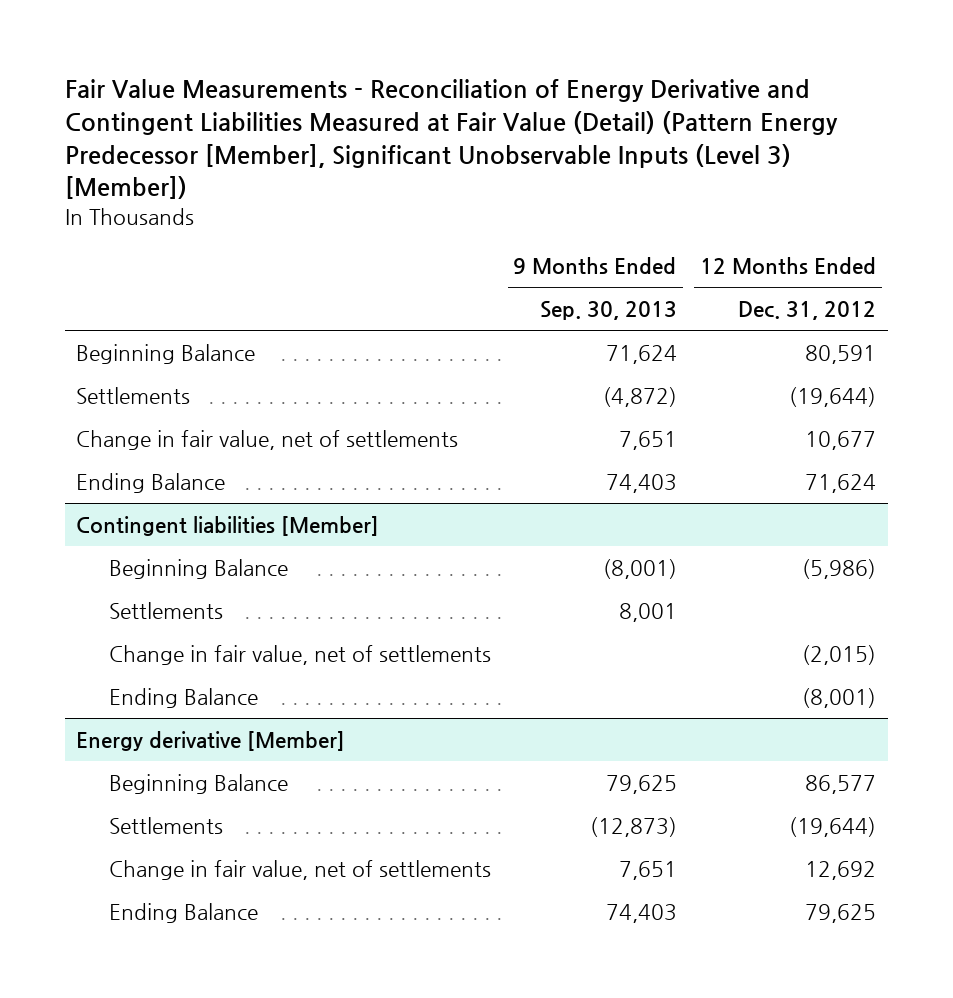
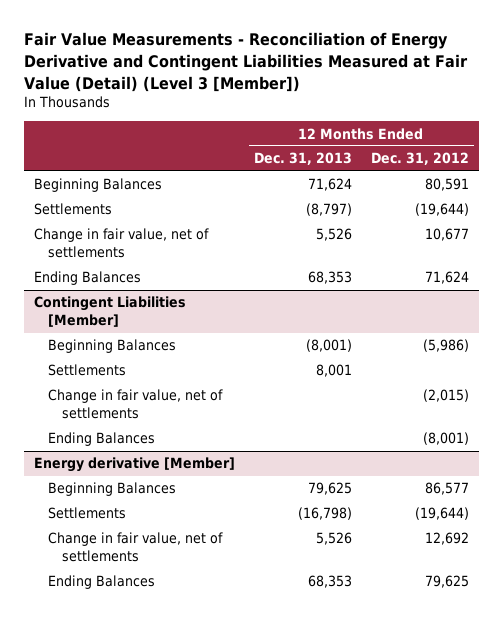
- Fair Value Measurements - Reconciliation of Energy Derivative and Contingent Liabilities Measured at Fair Value (Detail) (Pattern Energy Predecessor [Member], Significant Unobservable Inputs (Level 3) [Member])
+ Fair Value Measurements - Reconciliation of Energy Derivative and Contingent Liabilities Measured at Fair Value (Detail) (Level 3 [Member])
- | 9 Months Ended Sep. 30, 2013 | 12 Months Ended Dec. 31, 2012
+ | 12 Months Ended Dec. 31, 2013 | 12 Months Ended Dec. 31, 2012
- Beginning Balance | 71,624 | 80,591
+ Beginning Balances | 71,624 | 80,591
- Ending Balance | 74,403 | 71,624
- Contingent liabilities [Member]
- Beginning Balance | (8,001) | (5,986)
+ Ending Balances | 68,353 | 71,624
+ Contingent Liabilities [Member]
+ Beginning Balances | (8,001) | (5,986)
- Ending Balance | | (8,001)
+ Ending Balances | | (8,001)
@ Energy derivative [Member]
- Beginning Balance | 79,625 | 86,577
+ Beginning Balances | 79,625 | 86,577
- Ending Balance | 74,403 | 79,625
+ Ending Balances | 68,353 | 79,625

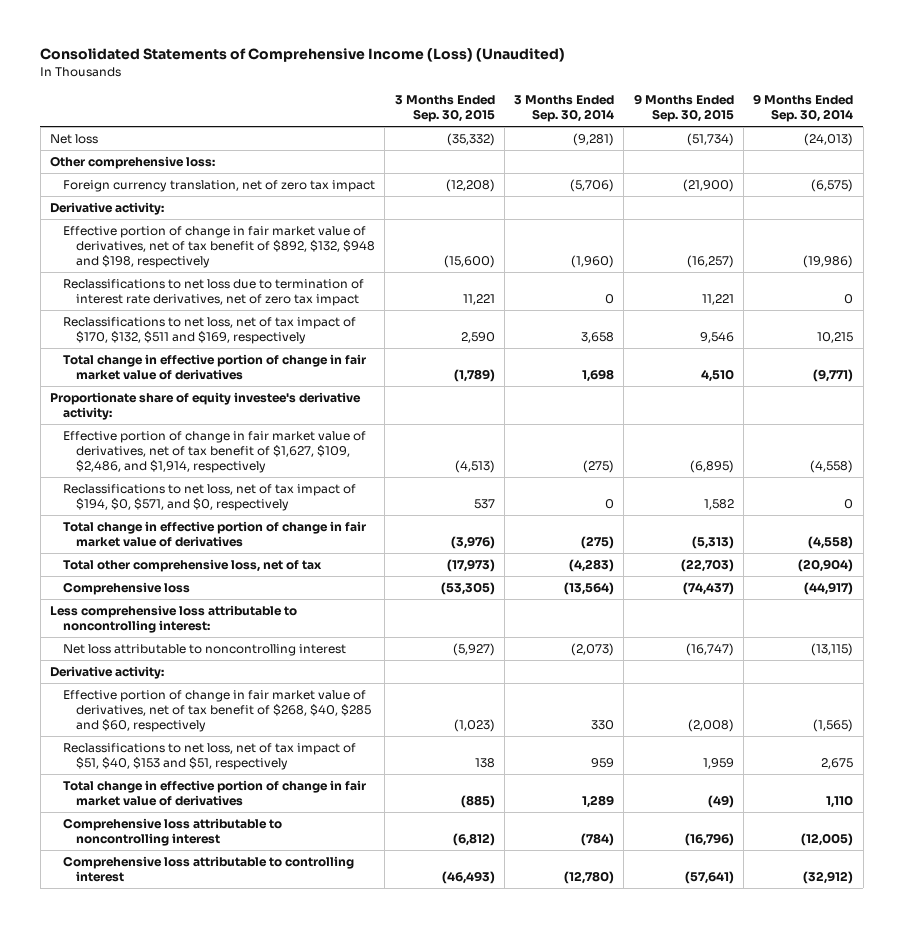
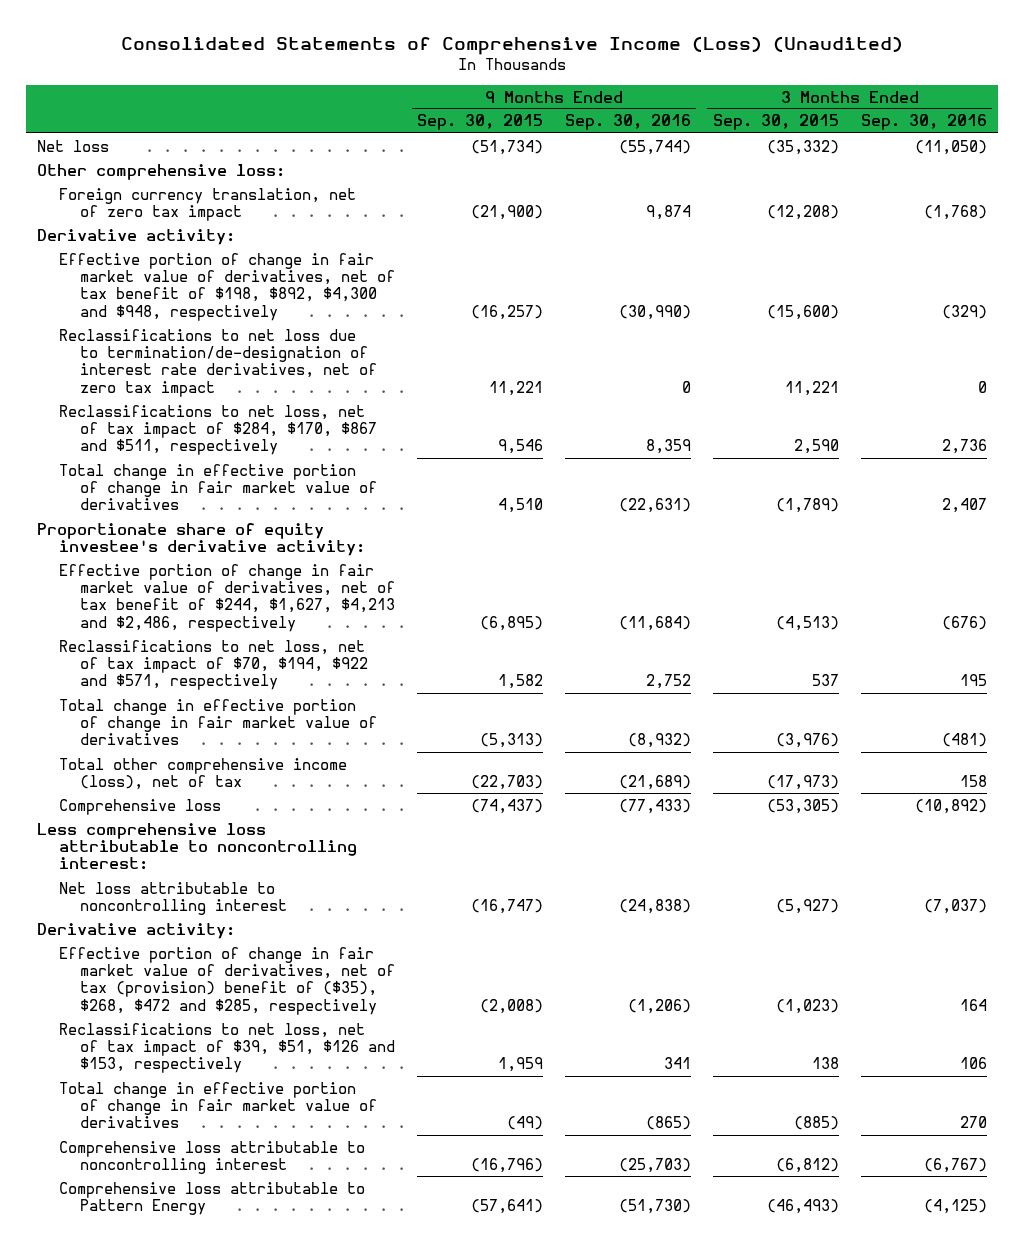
- | 3 Months Ended Sep. 30, 2015 | 3 Months Ended Sep. 30, 2014 | 9 Months Ended Sep. 30, 2015 | 9 Months Ended Sep. 30, 2014
+ | 9 Months Ended Sep. 30, 2015 | 9 Months Ended Sep. 30, 2016 | 3 Months Ended Sep. 30, 2015 | 3 Months Ended Sep. 30, 2016
- Effective portion of change in fair market value of derivatives, net of tax benefit of $892, $132, $948 and $198, respectively | (15,600) | (1,960) | (16,257) | (19,986)
- Reclassifications to net loss due to termination of interest rate derivatives, net of zero tax impact | 11,221 | 0 | 11,221 | 0
- Reclassifications to net loss, net of tax impact of $170, $132, $511 and $169, respectively | 2,590 | 3,658 | 9,546 | 10,215
+ Effective portion of change in fair market value of derivatives, net of tax benefit of $198, $892, $4,300 and $948, respectively | (16,257) | (30,990) | (15,600) | (329)
+ Reclassifications to net loss due to termination/de-designation of interest rate derivatives, net of zero tax impact | 11,221 | 0 | 11,221 | 0
+ Reclassifications to net loss, net of tax impact of $284, $170, $867 and $511, respectively | 9,546 | 8,359 | 2,590 | 2,736
- Effective portion of change in fair market value of derivatives, net of tax benefit of $1,627, $109, $2,486, and $1,914, respectively | (4,513) | (275) | (6,895) | (4,558)
- Reclassifications to net loss, net of tax impact of $194, $0, $571, and $0, respectively | 537 | 0 | 1,582 | 0
+ Effective portion of change in fair market value of derivatives, net of tax benefit of $244, $1,627, $4,213 and $2,486, respectively | (6,895) | (11,684) | (4,513) | (676)
+ Reclassifications to net loss, net of tax impact of $70, $194, $922 and $571, respectively | 1,582 | 2,752 | 537 | 195
- Total other comprehensive loss, net of tax | (17,973) | (4,283) | (22,703) | (20,904)
+ Total other comprehensive income (loss), net of tax | (22,703) | (21,689) | (17,973) | 158
- Effective portion of change in fair market value of derivatives, net of tax benefit of $268, $40, $285 and $60, respectively | (1,023) | 330 | (2,008) | (1,565)
- Reclassifications to net loss, net of tax impact of $51, $40, $153 and $51, respectively | 138 | 959 | 1,959 | 2,675
+ Effective portion of change in fair market value of derivatives, net of tax (provision) benefit of ($35), $268, $472 and $285, respectively | (2,008) | (1,206) | (1,023) | 164
+ Reclassifications to net loss, net of tax impact of $39, $51, $126 and $153, respectively | 1,959 | 341 | 138 | 106
- Comprehensive loss attributable to controlling interest | (46,493) | (12,780) | (57,641) | (32,912)
+ Comprehensive loss attributable to Pattern Energy | (57,641) | (51,730) | (46,493) | (4,125)

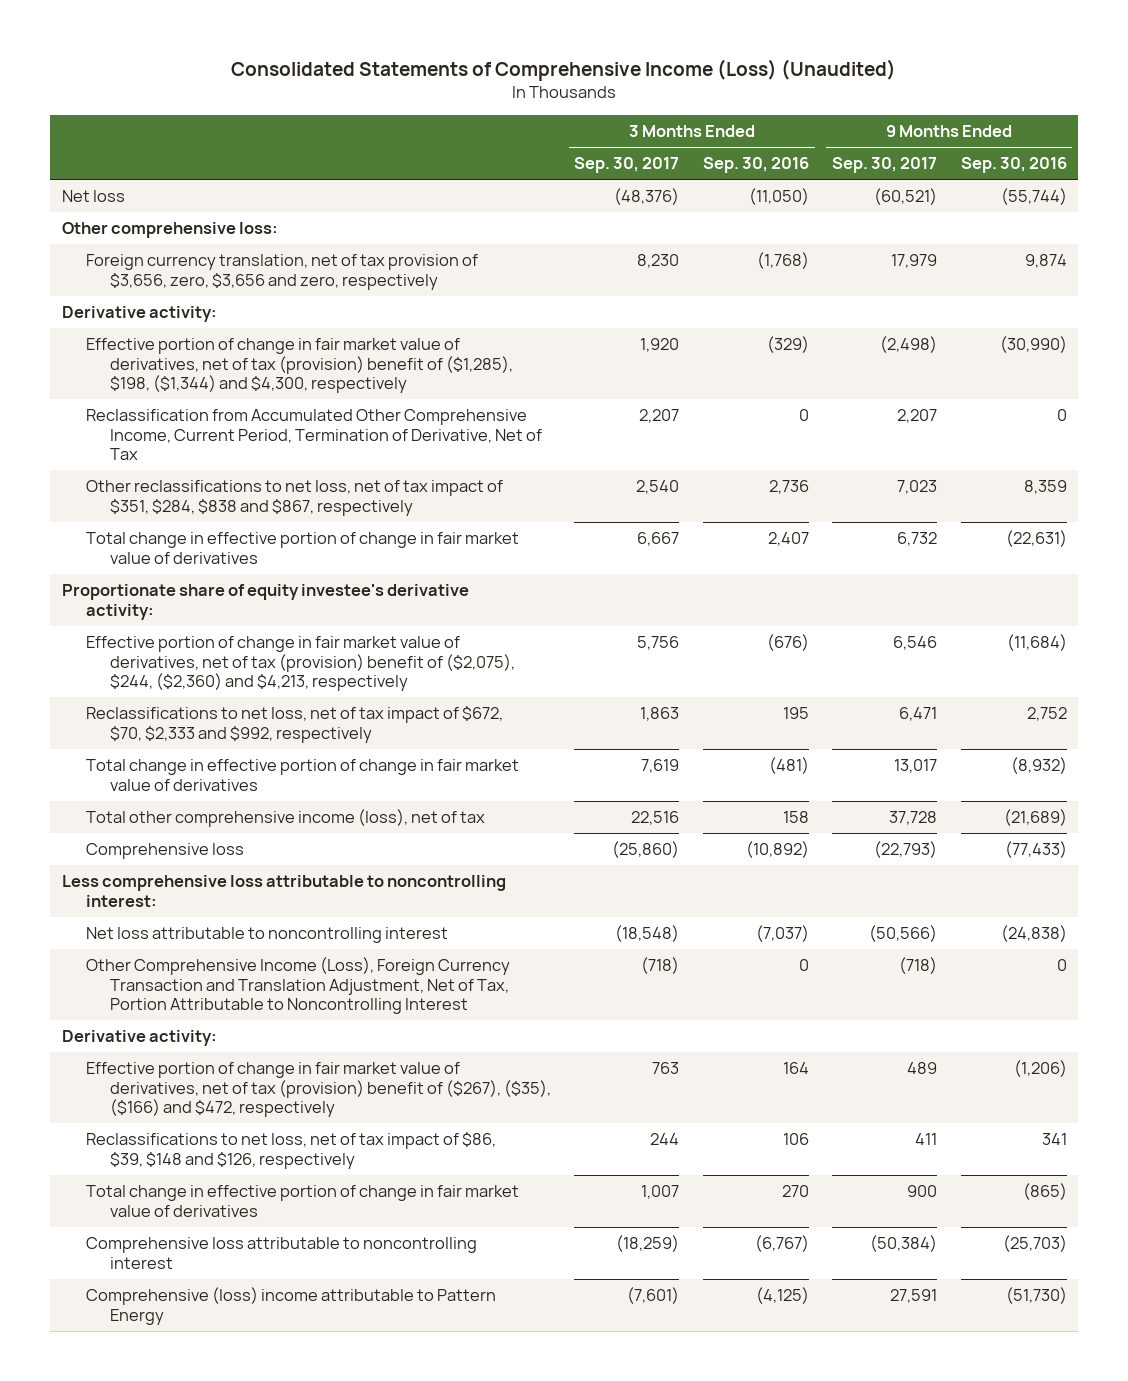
- | 9 Months Ended Sep. 30, 2015 | 9 Months Ended Sep. 30, 2016 | 3 Months Ended Sep. 30, 2015 | 3 Months Ended Sep. 30, 2016
+ | 3 Months Ended Sep. 30, 2017 | 3 Months Ended Sep. 30, 2016 | 9 Months Ended Sep. 30, 2017 | 9 Months Ended Sep. 30, 2016
- Foreign currency translation, net of zero tax impact | (21,900) | 9,874 | (12,208) | (1,768)
+ Foreign currency translation, net of tax provision of $3,656, zero, $3,656 and zero, respectively | 8,230 | (1,768) | 17,979 | 9,874
- Effective portion of change in fair market value of derivatives, net of tax benefit of $198, $892, $4,300 and $948, respectively | (16,257) | (30,990) | (15,600) | (329)
- Reclassifications to net loss due to termination/de-designation of interest rate derivatives, net of zero tax impact | 11,221 | 0 | 11,221 | 0
- Reclassifications to net loss, net of tax impact of $284, $170, $867 and $511, respectively | 9,546 | 8,359 | 2,590 | 2,736
+ Effective portion of change in fair market value of derivatives, net of tax (provision) benefit of ($1,285), $198, ($1,344) and $4,300, respectively | 1,920 | (329) | (2,498) | (30,990)
+ Reclassification from Accumulated Other Comprehensive Income, Current Period, Termination of Derivative, Net of Tax | 2,207 | 0 | 2,207 | 0
+ Other reclassifications to net loss, net of tax impact of $351, $284, $838 and $867, respectively | 2,540 | 2,736 | 7,023 | 8,359
- Effective portion of change in fair market value of derivatives, net of tax benefit of $244, $1,627, $4,213 and $2,486, respectively | (6,895) | (11,684) | (4,513) | (676)
- Reclassifications to net loss, net of tax impact of $70, $194, $922 and $571, respectively | 1,582 | 2,752 | 537 | 195
+ Effective portion of change in fair market value of derivatives, net of tax (provision) benefit of ($2,075), $244, ($2,360) and $4,213, respectively | 5,756 | (676) | 6,546 | (11,684)
+ Reclassifications to net loss, net of tax impact of $672, $70, $2,333 and $992, respectively | 1,863 | 195 | 6,471 | 2,752
+ Other Comprehensive Income (Loss), Foreign Currency Transaction and Translation Adjustment, Net of Tax, Portion Attributable to Noncontrolling Interest | (718) | 0 | (718) | 0
- Effective portion of change in fair market value of derivatives, net of tax (provision) benefit of ($35), $268, $472 and $285, respectively | (2,008) | (1,206) | (1,023) | 164
- Reclassifications to net loss, net of tax impact of $39, $51, $126 and $153, respectively | 1,959 | 341 | 138 | 106
+ Effective portion of change in fair market value of derivatives, net of tax (provision) benefit of ($267), ($35), ($166) and $472, respectively | 763 | 164 | 489 | (1,206)
+ Reclassifications to net loss, net of tax impact of $86, $39, $148 and $126, respectively | 244 | 106 | 411 | 341
- Comprehensive loss attributable to Pattern Energy | (57,641) | (51,730) | (46,493) | (4,125)
+ Comprehensive (loss) income attributable to Pattern Energy | (7,601) | (4,125) | 27,591 | (51,730)

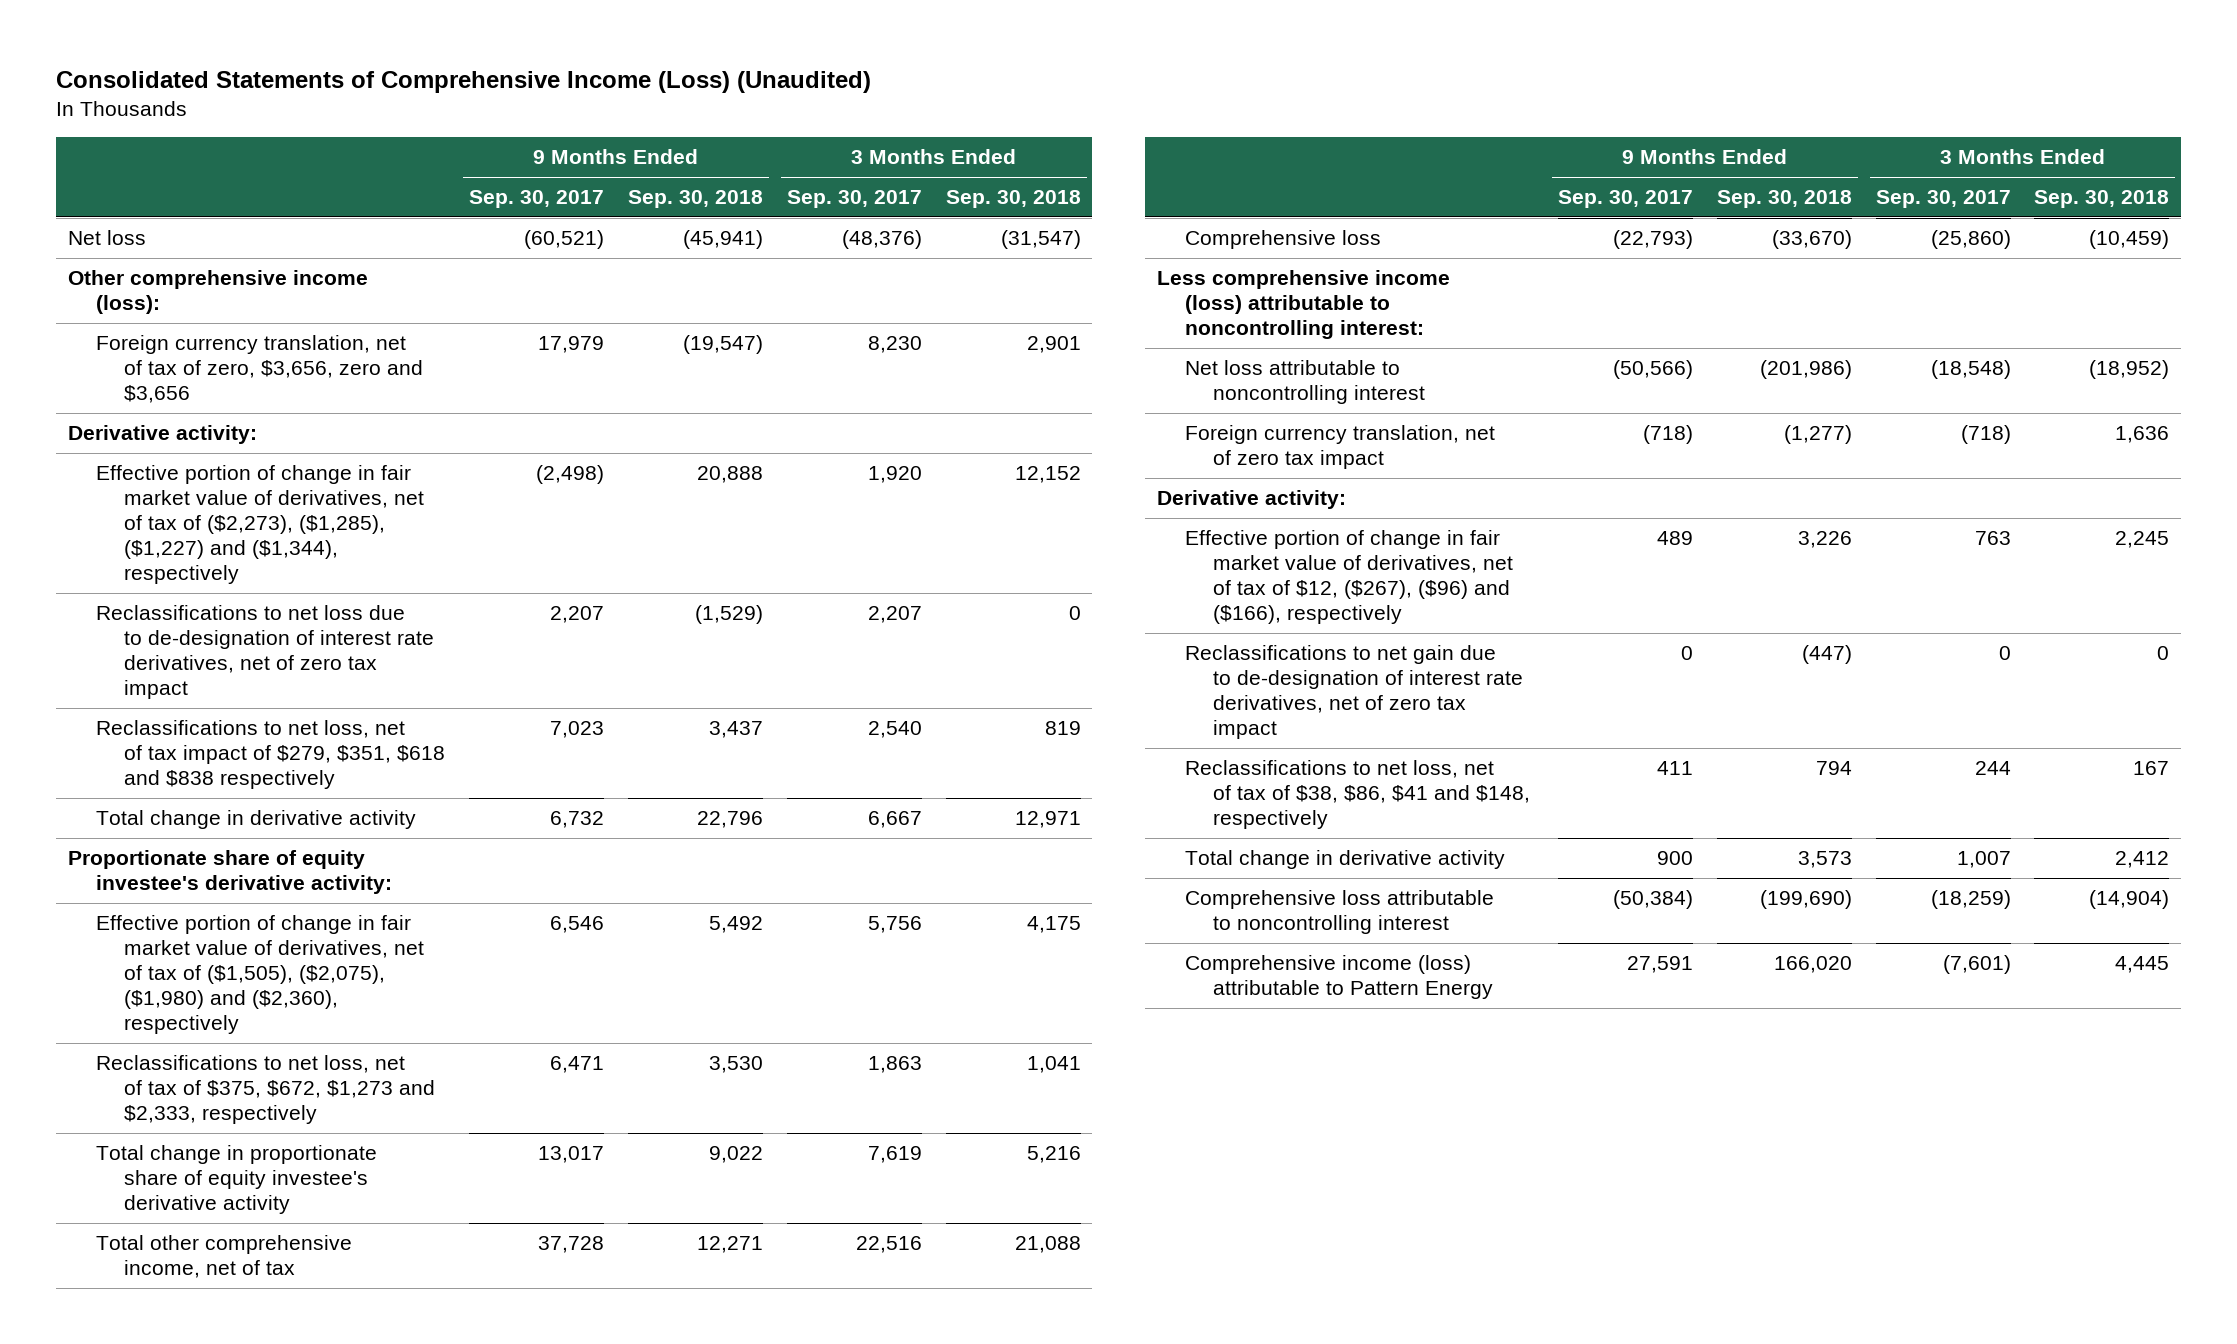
- | 3 Months Ended Sep. 30, 2017 | 3 Months Ended Sep. 30, 2016 | 9 Months Ended Sep. 30, 2017 | 9 Months Ended Sep. 30, 2016
+ | 9 Months Ended Sep. 30, 2017 | 9 Months Ended Sep. 30, 2018 | 3 Months Ended Sep. 30, 2017 | 3 Months Ended Sep. 30, 2018
- Other comprehensive loss:
- Foreign currency translation, net of tax provision of $3,656, zero, $3,656 and zero, respectively | 8,230 | (1,768) | 17,979 | 9,874
+ Other comprehensive income (loss):
+ Foreign currency translation, net of tax of zero, $3,656, zero and $3,656 | 17,979 | (19,547) | 8,230 | 2,901
- Effective portion of change in fair market value of derivatives, net of tax (provision) benefit of ($1,285), $198, ($1,344) and $4,300, respectively | 1,920 | (329) | (2,498) | (30,990)
- Reclassification from Accumulated Other Comprehensive Income, Current Period, Termination of Derivative, Net of Tax | 2,207 | 0 | 2,207 | 0
- Other reclassifications to net loss, net of tax impact of $351, $284, $838 and $867, respectively | 2,540 | 2,736 | 7,023 | 8,359
- Total change in effective portion of change in fair market value of derivatives | 6,667 | 2,407 | 6,732 | (22,631)
+ Effective portion of change in fair market value of derivatives, net of tax of ($2,273), ($1,285), ($1,227) and ($1,344), respectively | (2,498) | 20,888 | 1,920 | 12,152
+ Reclassifications to net loss due to de-designation of interest rate derivatives, net of zero tax impact | 2,207 | (1,529) | 2,207 | 0
+ Reclassifications to net loss, net of tax impact of $279, $351, $618 and $838 respectively | 7,023 | 3,437 | 2,540 | 819
+ Total change in derivative activity | 6,732 | 22,796 | 6,667 | 12,971
- Effective portion of change in fair market value of derivatives, net of tax (provision) benefit of ($2,075), $244, ($2,360) and $4,213, respectively | 5,756 | (676) | 6,546 | (11,684)
- Reclassifications to net loss, net of tax impact of $672, $70, $2,333 and $992, respectively | 1,863 | 195 | 6,471 | 2,752
- Total change in effective portion of change in fair market value of derivatives | 7,619 | (481) | 13,017 | (8,932)
- Total other comprehensive income (loss), net of tax | 22,516 | 158 | 37,728 | (21,689)
+ Effective portion of change in fair market value of derivatives, net of tax of ($1,505), ($2,075), ($1,980) and ($2,360), respectively | 6,546 | 5,492 | 5,756 | 4,175
+ Reclassifications to net loss, net of tax of $375, $672, $1,273 and $2,333, respectively | 6,471 | 3,530 | 1,863 | 1,041
+ Total change in proportionate share of equity investee's derivative activity | 13,017 | 9,022 | 7,619 | 5,216
+ Total other comprehensive income, net of tax | 37,728 | 12,271 | 22,516 | 21,088
- Less comprehensive loss attributable to noncontrolling interest:
+ Less comprehensive income (loss) attributable to noncontrolling interest:
- Other Comprehensive Income (Loss), Foreign Currency Transaction and Translation Adjustment, Net of Tax, Portion Attributable to Noncontrolling Interest | (718) | 0 | (718) | 0
+ Foreign currency translation, net of zero tax impact | (718) | (1,277) | (718) | 1,636
- Effective portion of change in fair market value of derivatives, net of tax (provision) benefit of ($267), ($35), ($166) and $472, respectively | 763 | 164 | 489 | (1,206)
- Reclassifications to net loss, net of tax impact of $86, $39, $148 and $126, respectively | 244 | 106 | 411 | 341
- Total change in effective portion of change in fair market value of derivatives | 1,007 | 270 | 900 | (865)
+ Effective portion of change in fair market value of derivatives, net of tax of $12, ($267), ($96) and ($166), respectively | 489 | 3,226 | 763 | 2,245
+ Reclassifications to net gain due to de-designation of interest rate derivatives, net of zero tax impact | 0 | (447) | 0 | 0
+ Reclassifications to net loss, net of tax of $38, $86, $41 and $148, respectively | 411 | 794 | 244 | 167
+ Total change in derivative activity | 900 | 3,573 | 1,007 | 2,412
- Comprehensive (loss) income attributable to Pattern Energy | (7,601) | (4,125) | 27,591 | (51,730)
+ Comprehensive income (loss) attributable to Pattern Energy | 27,591 | 166,020 | (7,601) | 4,445

